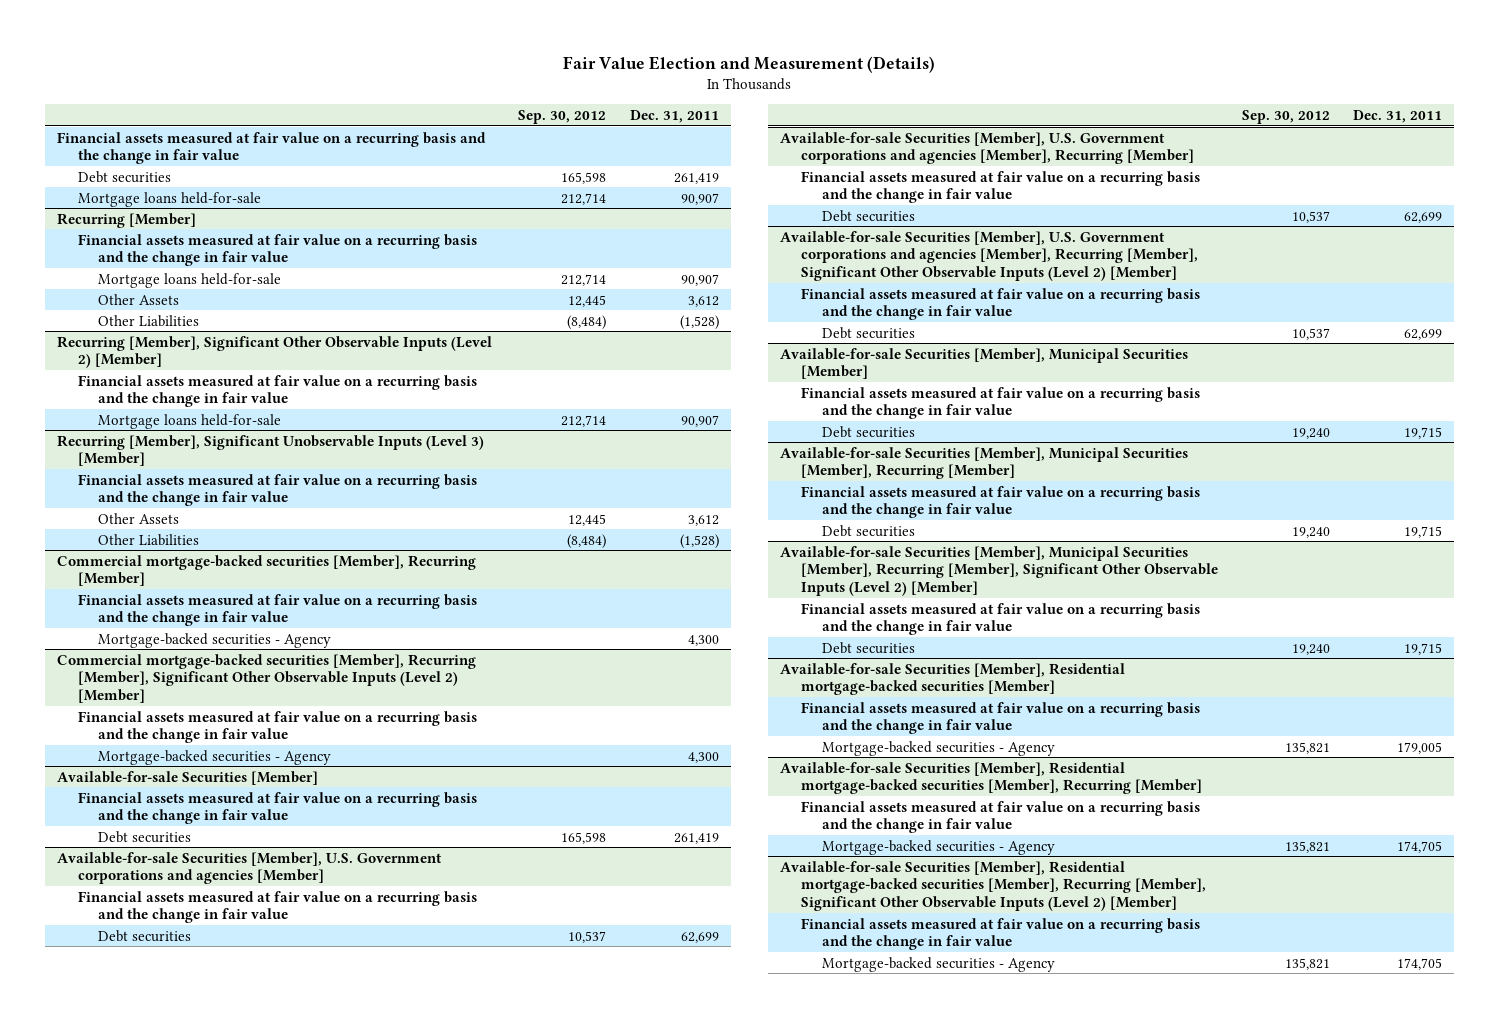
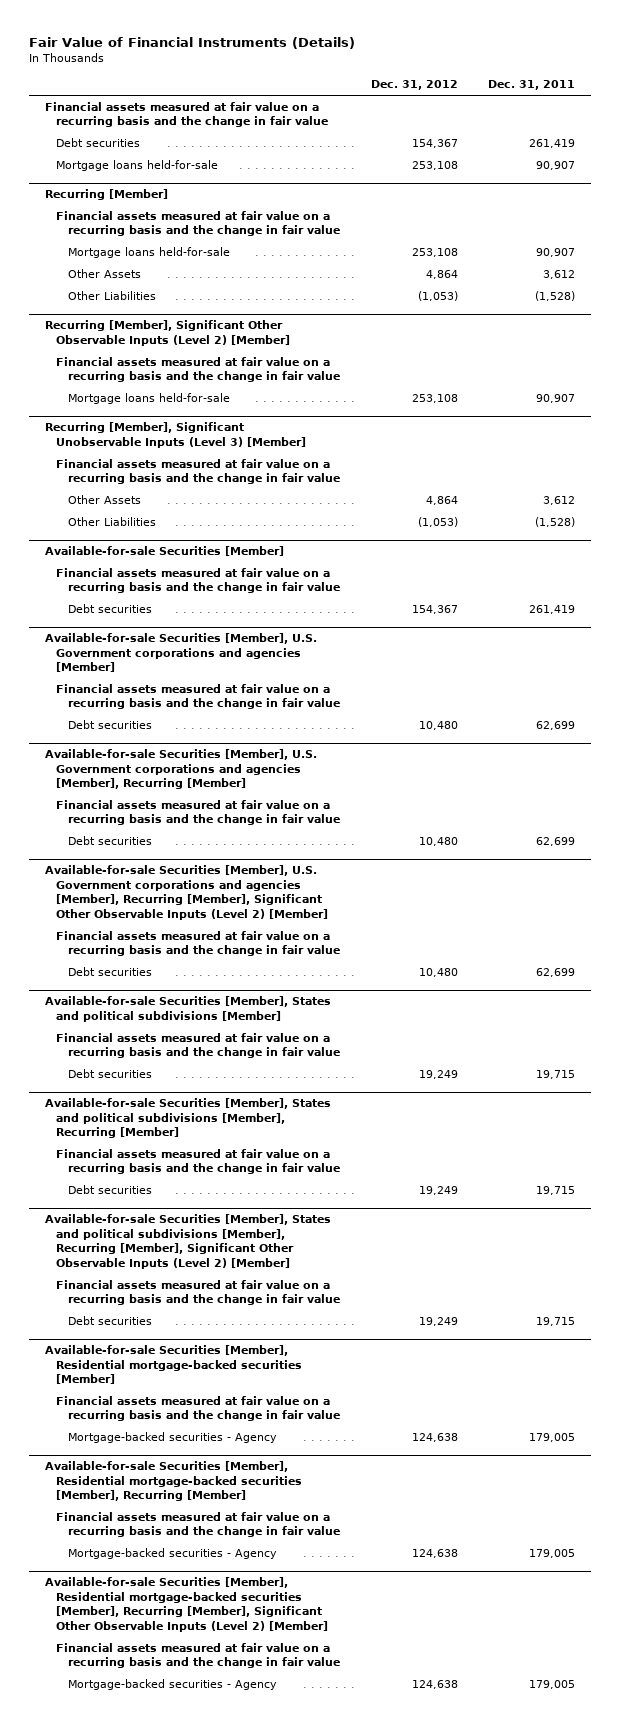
- Fair Value Election and Measurement (Details)
+ Fair Value of Financial Instruments (Details)
- | Sep. 30, 2012 | Dec. 31, 2011
+ | Dec. 31, 2012 | Dec. 31, 2011
- Commercial mortgage-backed securities [Member], Recurring [Member]
- Financial assets measured at fair value on a recurring basis and the change in fair value
- Mortgage-backed securities - Agency | | 4,300
- Commercial mortgage-backed securities [Member], Recurring [Member], Significant Other Observable Inputs (Level 2) [Member]
- Financial assets measured at fair value on a recurring basis and the change in fair value
- Mortgage-backed securities - Agency | | 4,300
- Available-for-sale Securities [Member], Municipal Securities [Member]
+ Available-for-sale Securities [Member], States and political subdivisions [Member]
- Available-for-sale Securities [Member], Municipal Securities [Member], Recurring [Member]
+ Available-for-sale Securities [Member], States and political subdivisions [Member], Recurring [Member]
- Available-for-sale Securities [Member], Municipal Securities [Member], Recurring [Member], Significant Other Observable Inputs (Level 2) [Member]
+ Available-for-sale Securities [Member], States and political subdivisions [Member], Recurring [Member], Significant Other Observable Inputs (Level 2) [Member]
@ Available-for-sale Securities [Member], Residential mortgage-backed securities [Member], Recurring [Member]
- Mortgage-backed securities - Agency | 135,821 | 174,705
+ Mortgage-backed securities - Agency | 124,638 | 179,005
@ Available-for-sale Securities [Member], Residential mortgage-backed securities [Member], Recurring [Member], Significant Other Observable Inputs (Level 2) [Member]
- Mortgage-backed securities - Agency | 135,821 | 174,705
+ Mortgage-backed securities - Agency | 124,638 | 179,005

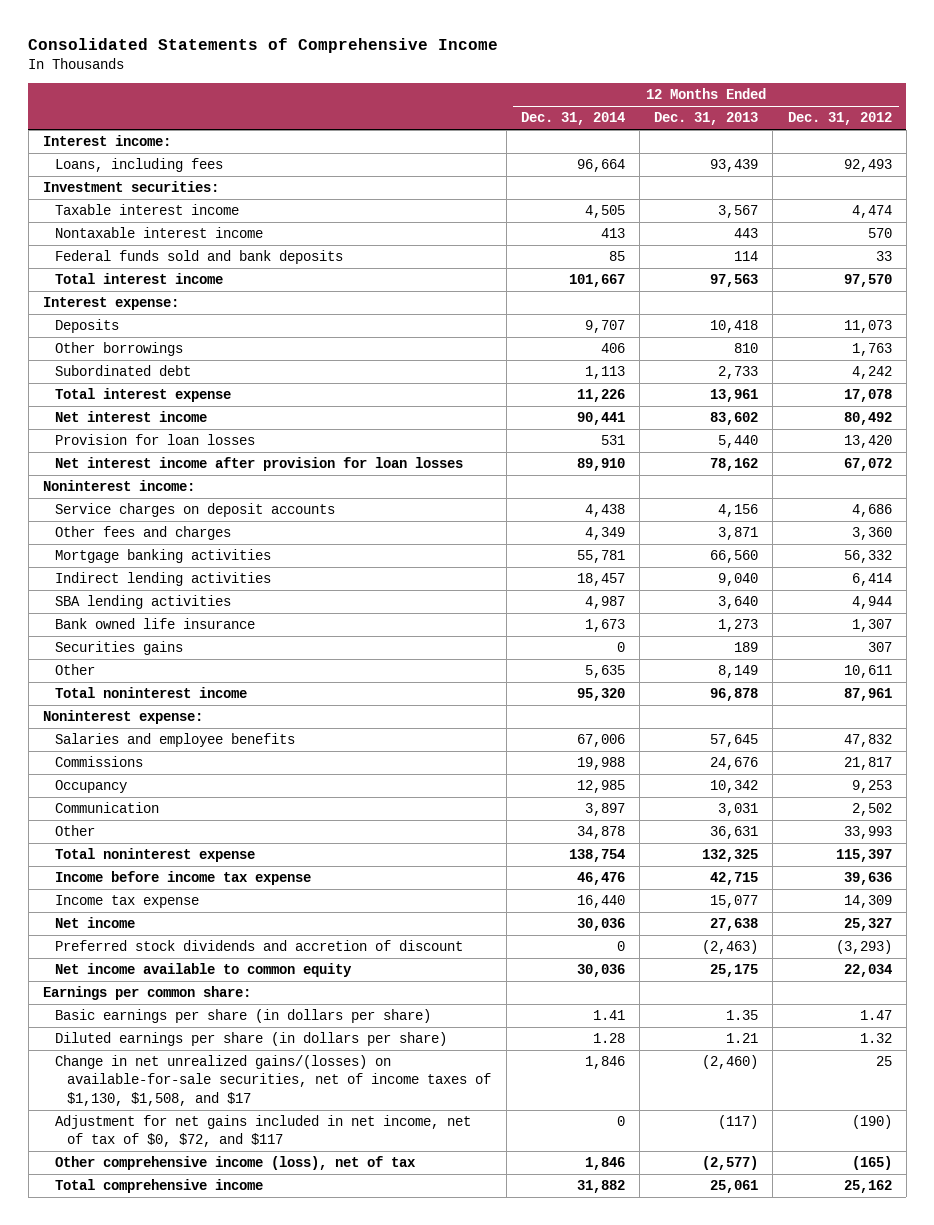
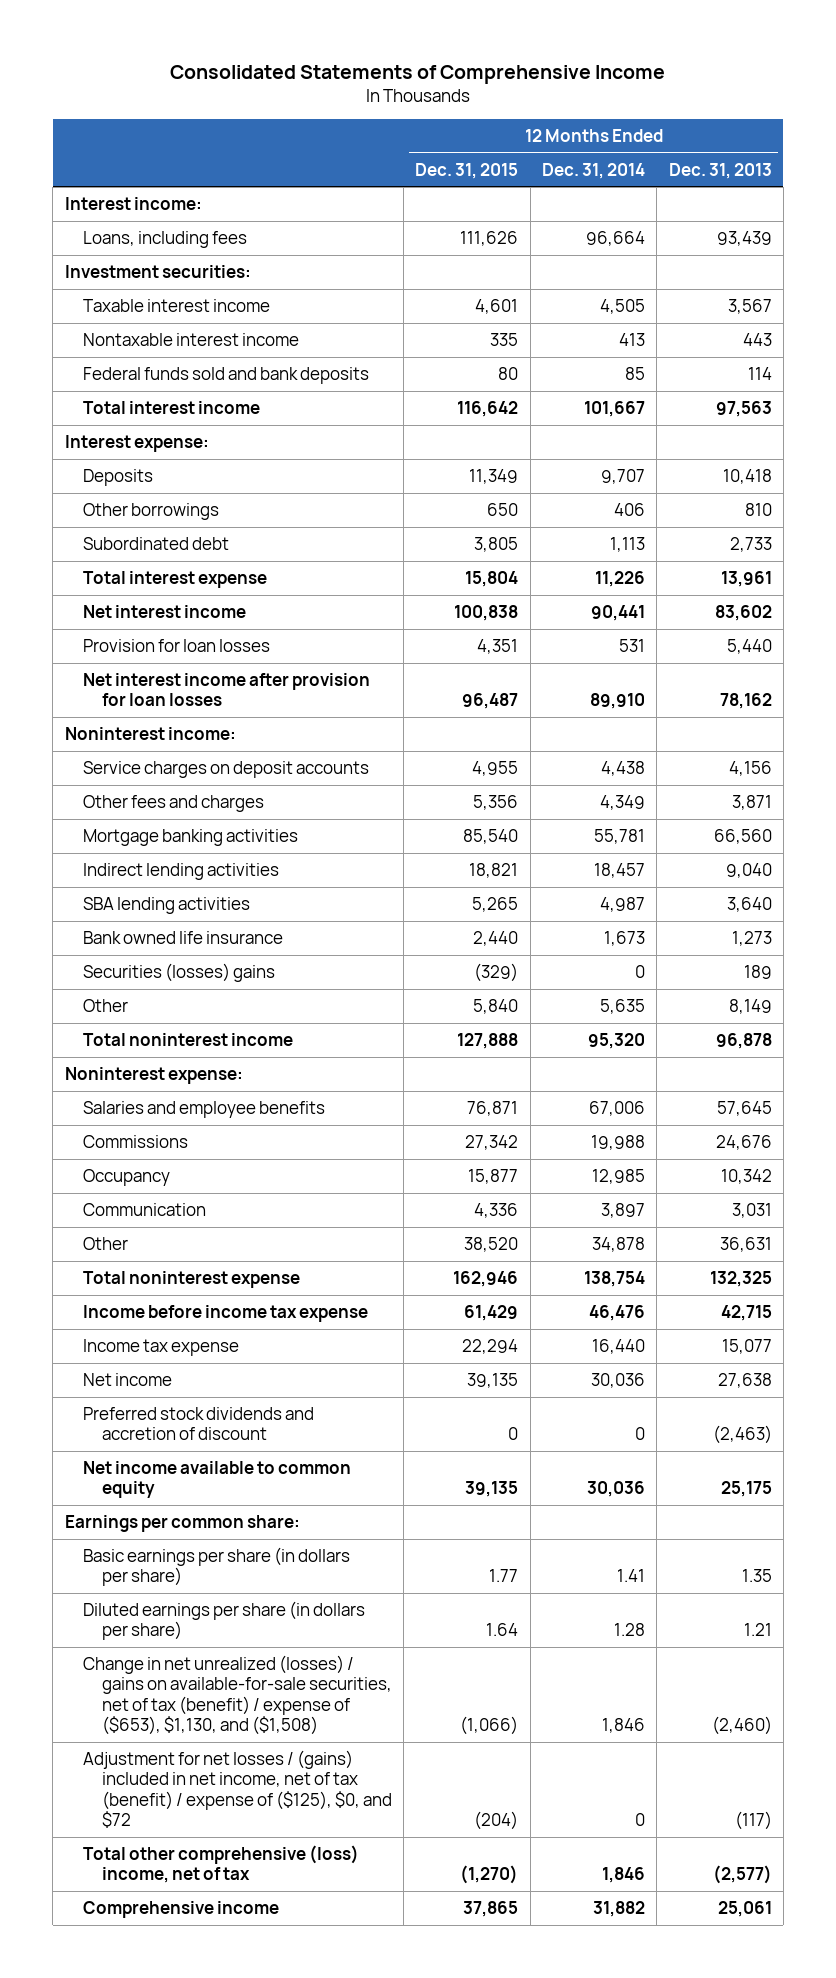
- | 12 Months Ended Dec. 31, 2014 | 12 Months Ended Dec. 31, 2013 | 12 Months Ended Dec. 31, 2012
+ | 12 Months Ended Dec. 31, 2015 | 12 Months Ended Dec. 31, 2014 | 12 Months Ended Dec. 31, 2013
- Securities gains | 0 | 189 | 307
+ Securities (losses) gains | (329) | 0 | 189
- Change in net unrealized gains/(losses) on available-for-sale securities, net of income taxes of $1,130, $1,508, and $17 | 1,846 | (2,460) | 25
- Adjustment for net gains included in net income, net of tax of $0, $72, and $117 | 0 | (117) | (190)
- Other comprehensive income (loss), net of tax | 1,846 | (2,577) | (165)
- Total comprehensive income | 31,882 | 25,061 | 25,162
+ Change in net unrealized (losses) / gains on available-for-sale securities, net of tax (benefit) / expense of ($653), $1,130, and ($1,508) | (1,066) | 1,846 | (2,460)
+ Adjustment for net losses / (gains) included in net income, net of tax (benefit) / expense of ($125), $0, and $72 | (204) | 0 | (117)
+ Total other comprehensive (loss) income, net of tax | (1,270) | 1,846 | (2,577)
+ Comprehensive income | 37,865 | 31,882 | 25,061

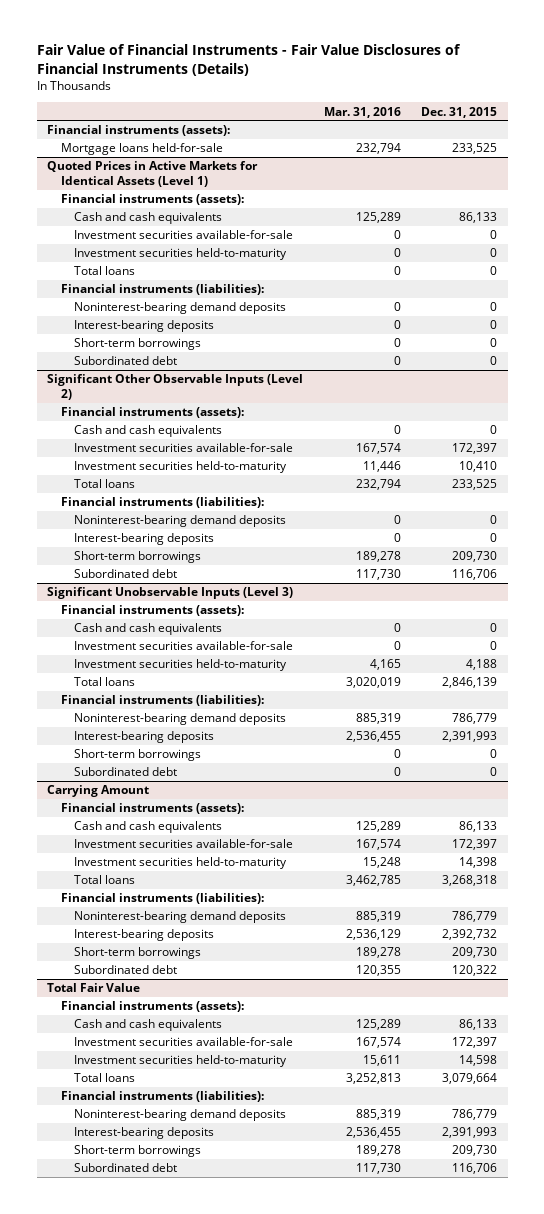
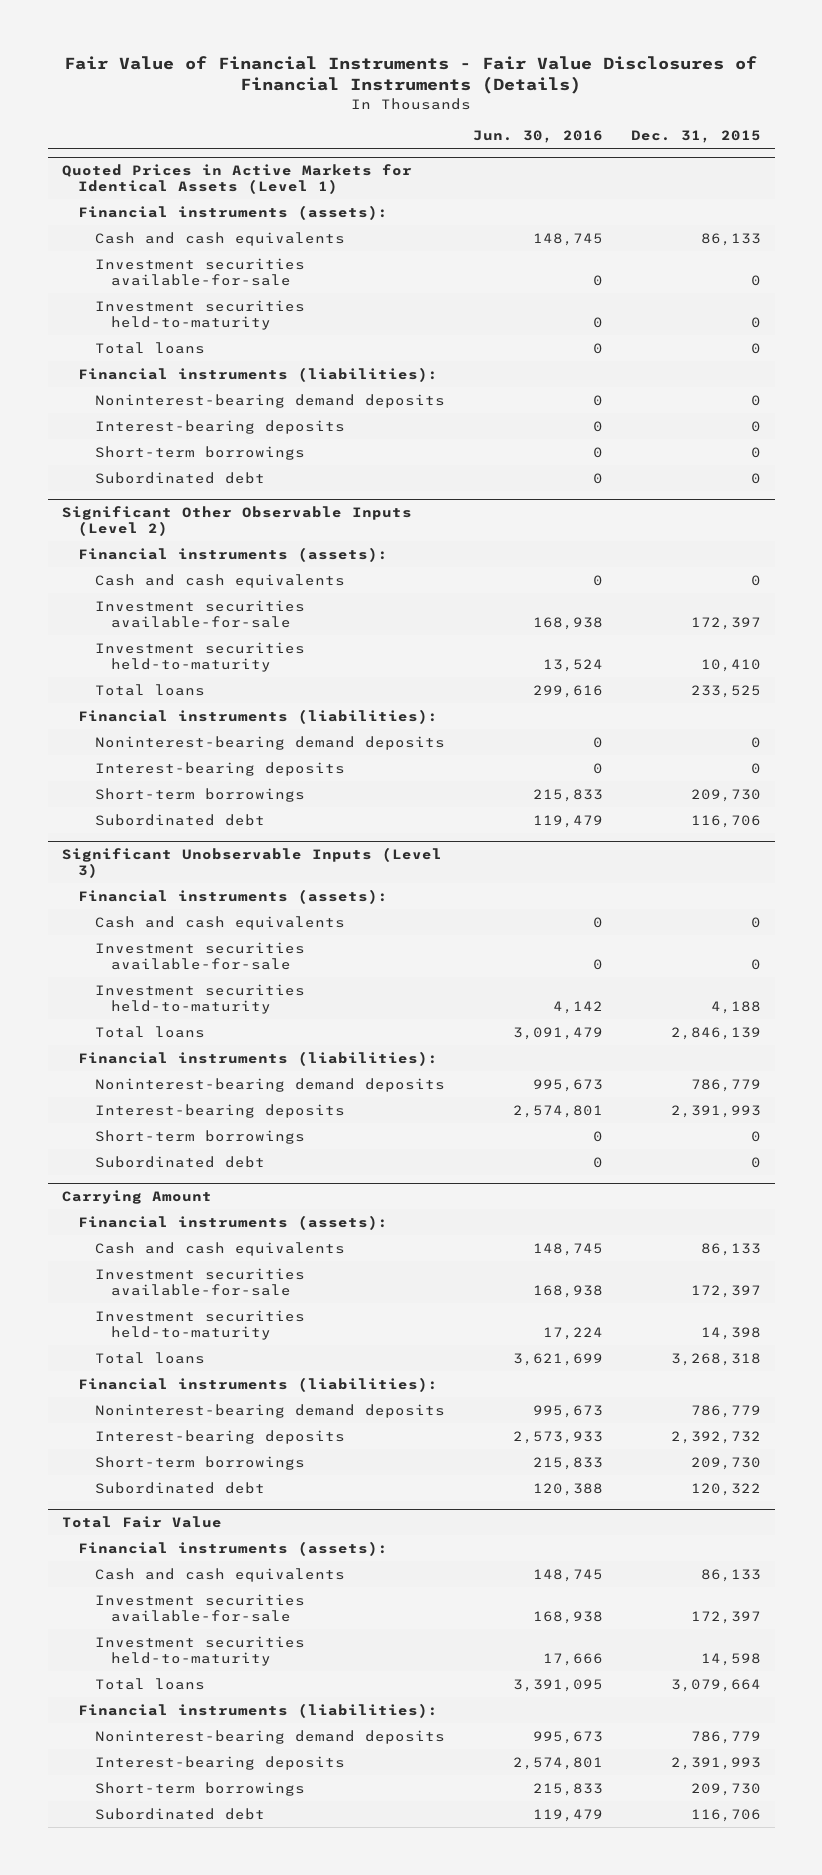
- | Mar. 31, 2016 | Dec. 31, 2015
+ | Jun. 30, 2016 | Dec. 31, 2015
- Financial instruments (assets):
- Mortgage loans held-for-sale | 232,794 | 233,525

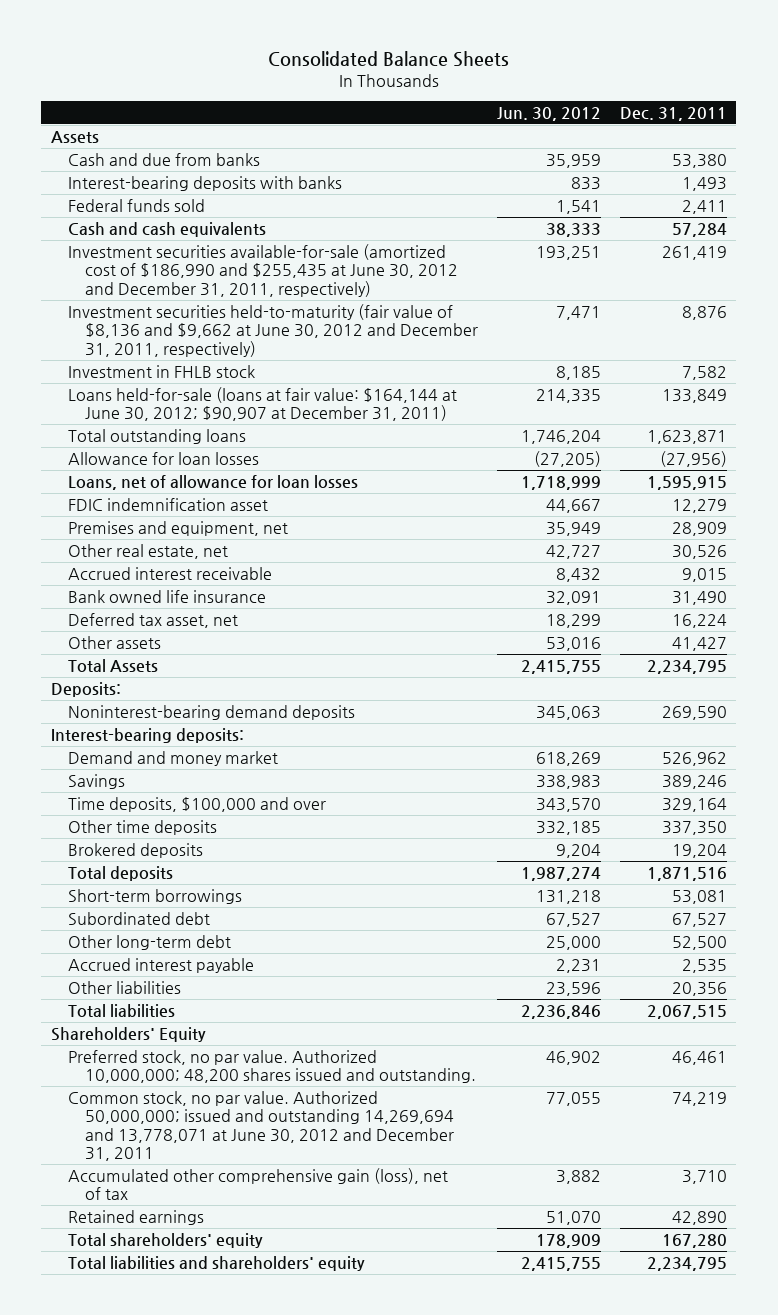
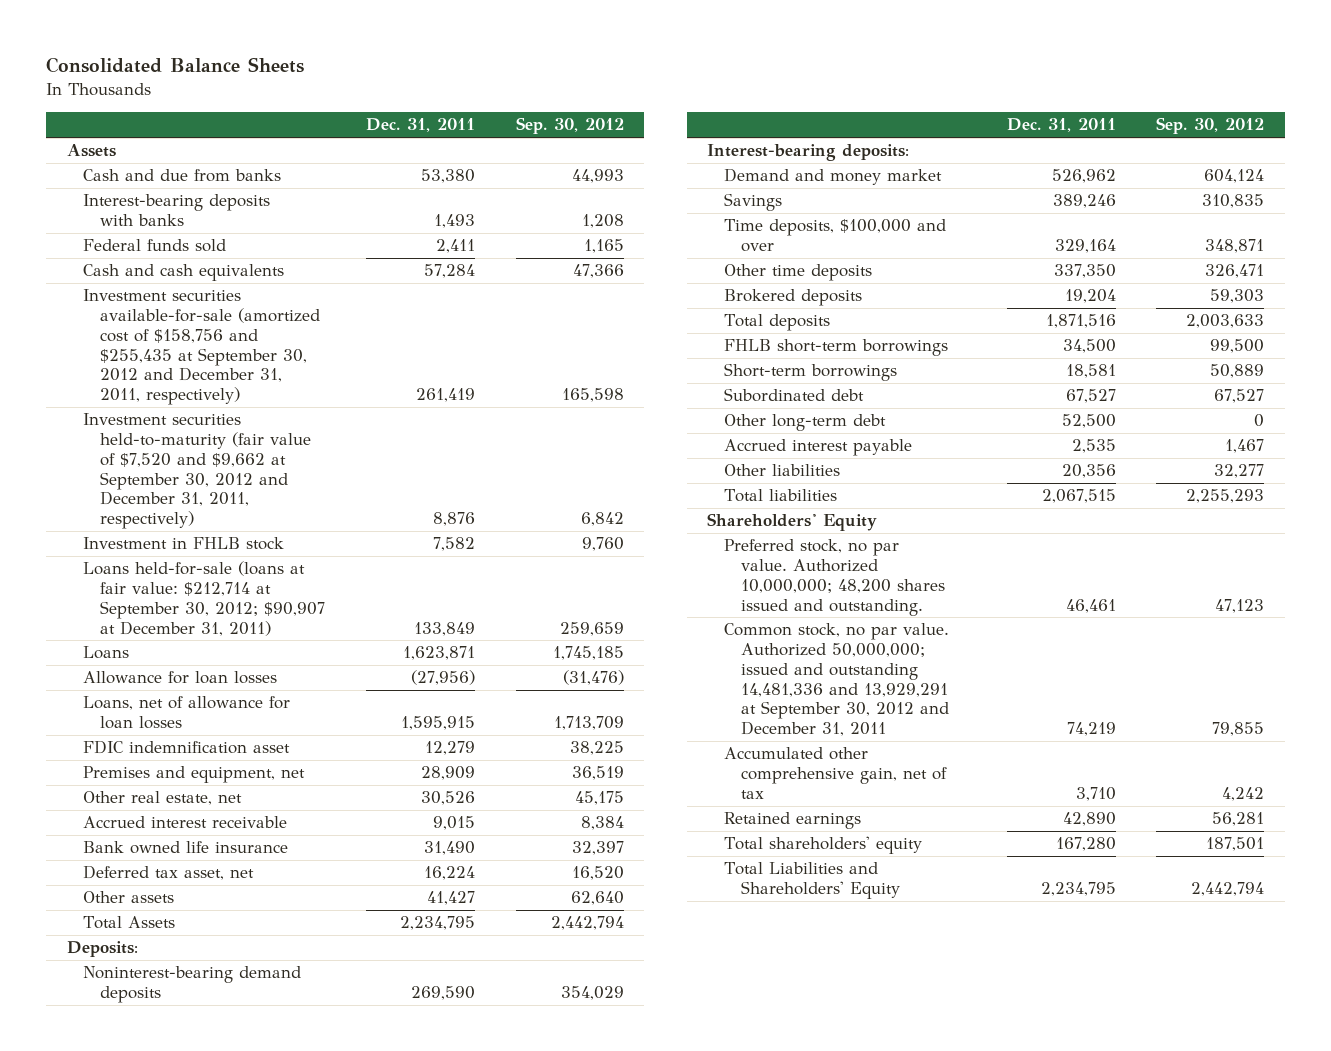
- | Jun. 30, 2012 | Dec. 31, 2011
+ | Dec. 31, 2011 | Sep. 30, 2012
- Investment securities available-for-sale (amortized cost of $186,990 and $255,435 at June 30, 2012 and December 31, 2011, respectively) | 193,251 | 261,419
- Investment securities held-to-maturity (fair value of $8,136 and $9,662 at June 30, 2012 and December 31, 2011, respectively) | 7,471 | 8,876
+ Investment securities available-for-sale (amortized cost of $158,756 and $255,435 at September 30, 2012 and December 31, 2011, respectively) | 261,419 | 165,598
+ Investment securities held-to-maturity (fair value of $7,520 and $9,662 at September 30, 2012 and December 31, 2011, respectively) | 8,876 | 6,842
- Loans held-for-sale (loans at fair value: $164,144 at June 30, 2012; $90,907 at December 31, 2011) | 214,335 | 133,849
- Total outstanding loans | 1,746,204 | 1,623,871
+ Loans held-for-sale (loans at fair value: $212,714 at September 30, 2012; $90,907 at December 31, 2011) | 133,849 | 259,659
+ Loans | 1,623,871 | 1,745,185
- Short-term borrowings | 131,218 | 53,081
+ FHLB short-term borrowings | 34,500 | 99,500
+ Short-term borrowings | 18,581 | 50,889
- Common stock, no par value. Authorized 50,000,000; issued and outstanding 14,269,694 and 13,778,071 at June 30, 2012 and December 31, 2011 | 77,055 | 74,219
- Accumulated other comprehensive gain (loss), net of tax | 3,882 | 3,710
+ Common stock, no par value. Authorized 50,000,000; issued and outstanding 14,481,336 and 13,929,291 at September 30, 2012 and December 31, 2011 | 74,219 | 79,855
+ Accumulated other comprehensive gain, net of tax | 3,710 | 4,242
- Total liabilities and shareholders' equity | 2,415,755 | 2,234,795
+ Total Liabilities and Shareholders' Equity | 2,234,795 | 2,442,794

